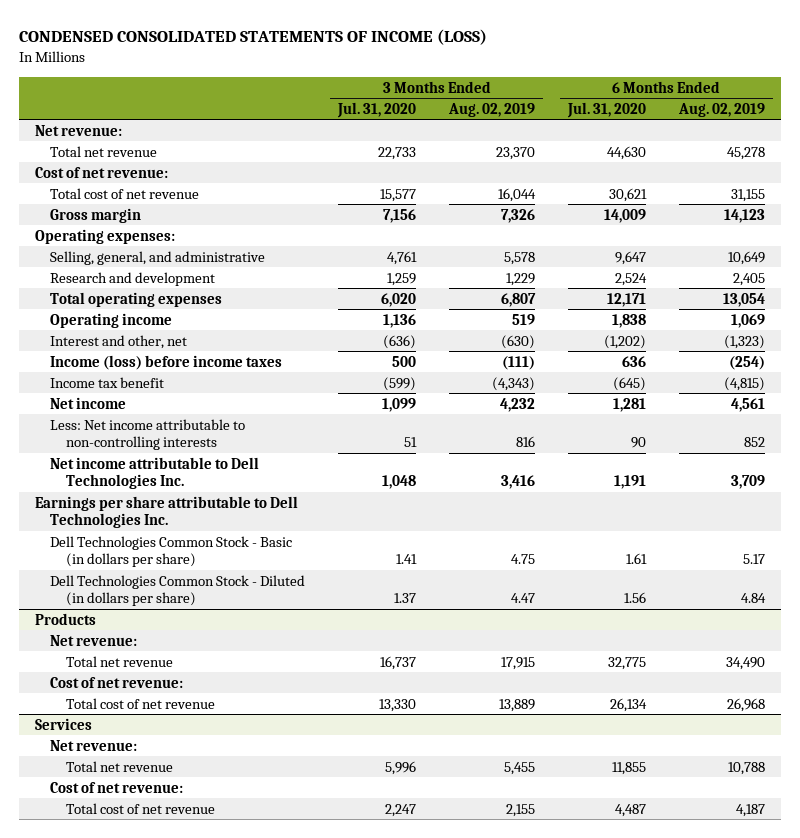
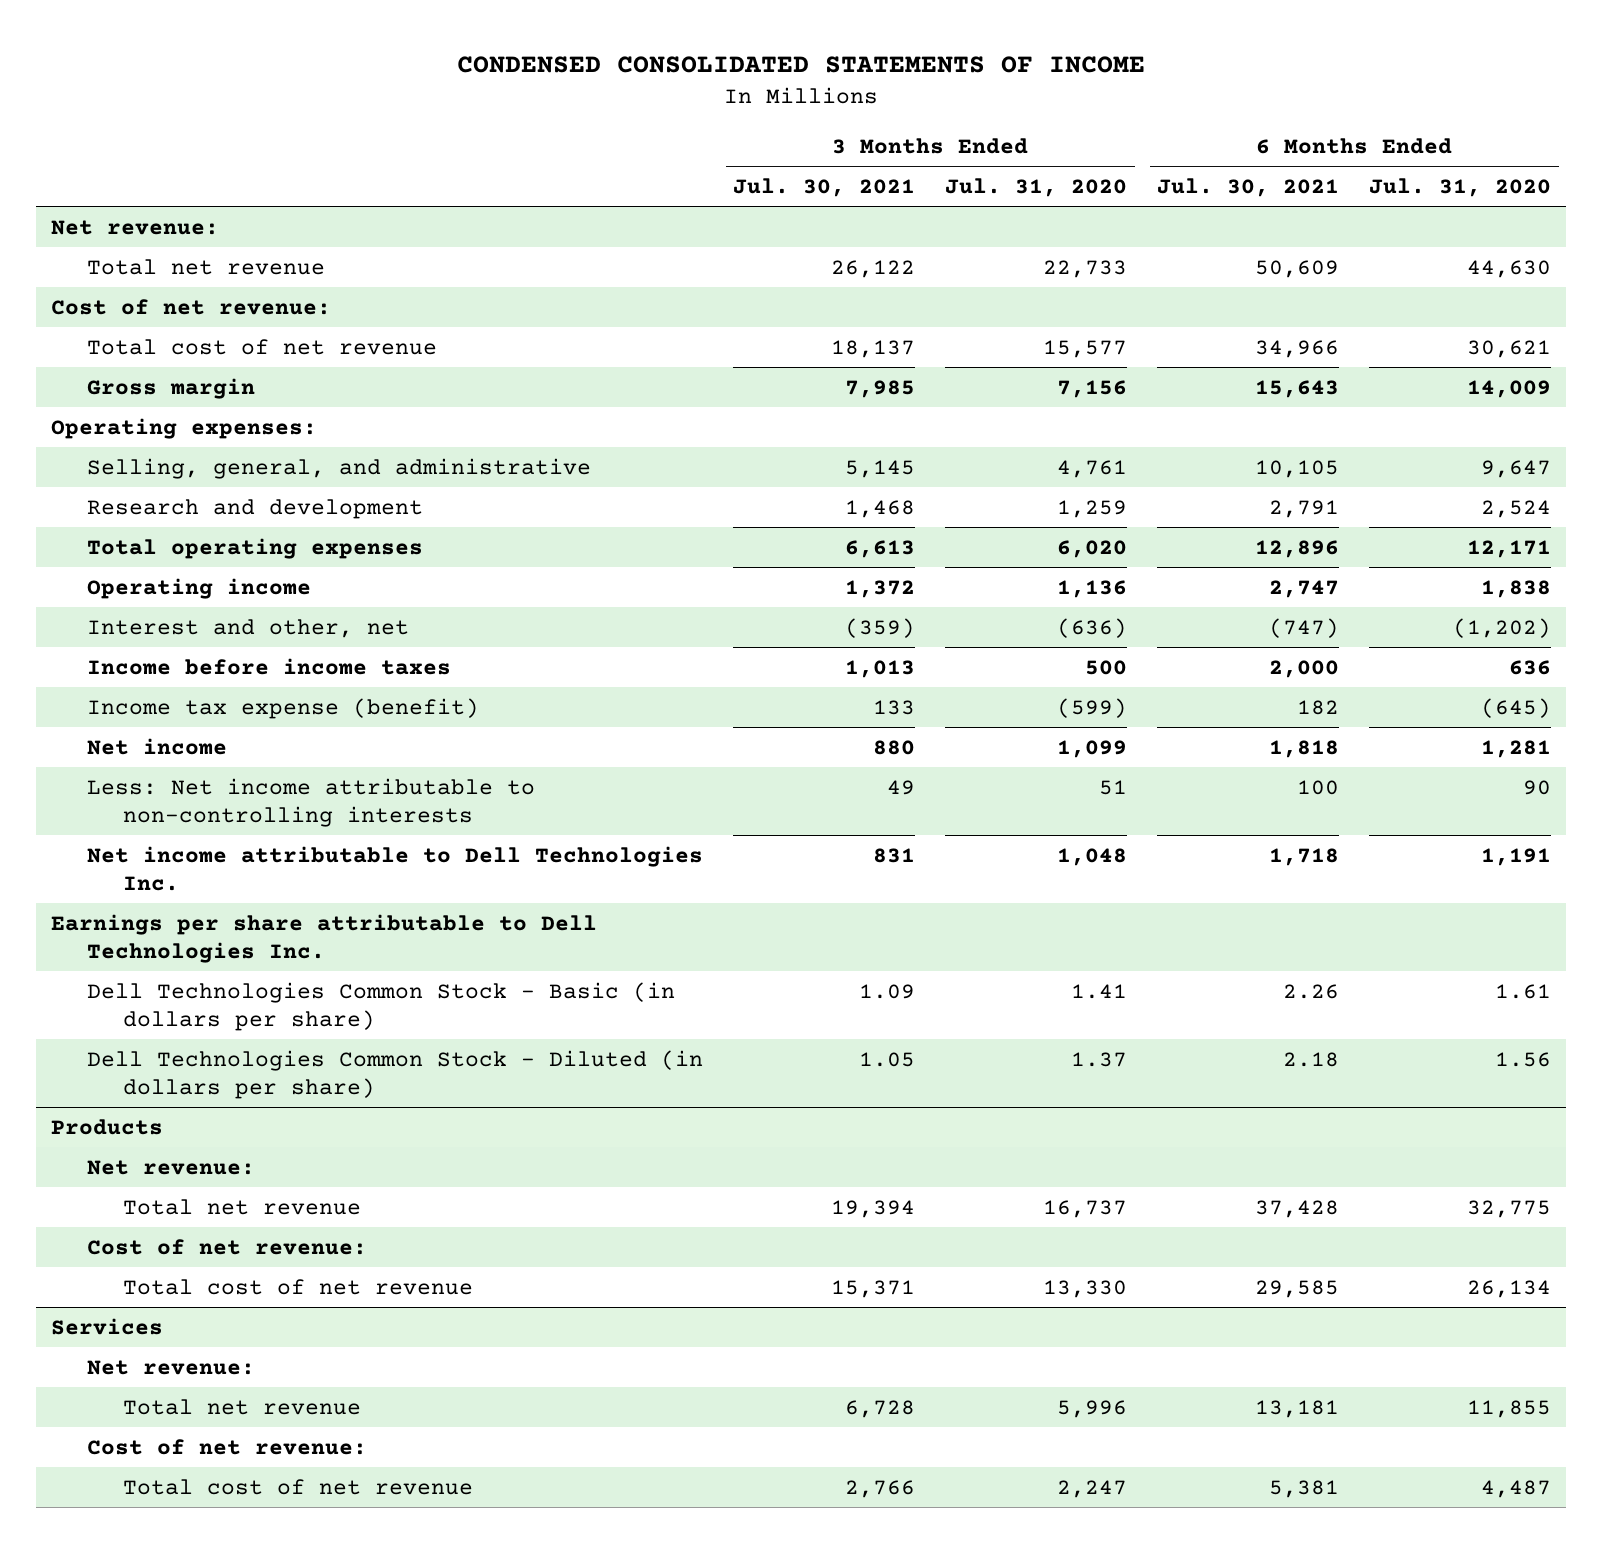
- CONDENSED CONSOLIDATED STATEMENTS OF INCOME (LOSS)
+ CONDENSED CONSOLIDATED STATEMENTS OF INCOME
- | 3 Months Ended Jul. 31, 2020 | 3 Months Ended Aug. 02, 2019 | 6 Months Ended Jul. 31, 2020 | 6 Months Ended Aug. 02, 2019
+ | 3 Months Ended Jul. 30, 2021 | 3 Months Ended Jul. 31, 2020 | 6 Months Ended Jul. 30, 2021 | 6 Months Ended Jul. 31, 2020
- Income (loss) before income taxes | 500 | (111) | 636 | (254)
- Income tax benefit | (599) | (4,343) | (645) | (4,815)
+ Income before income taxes | 1,013 | 500 | 2,000 | 636
+ Income tax expense (benefit) | 133 | (599) | 182 | (645)

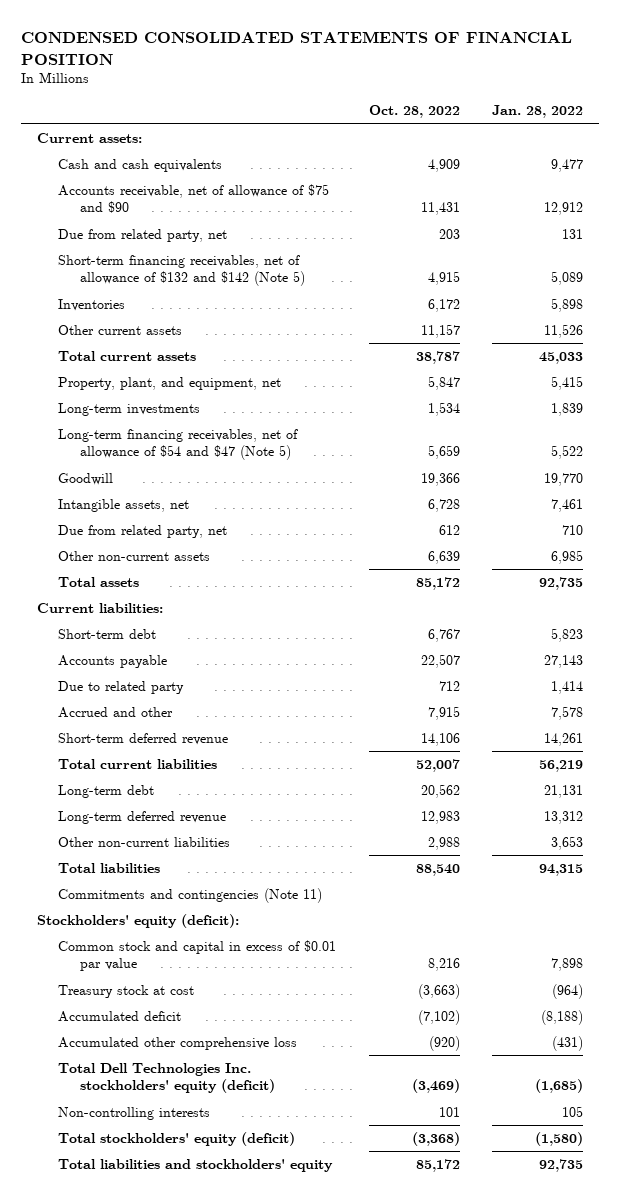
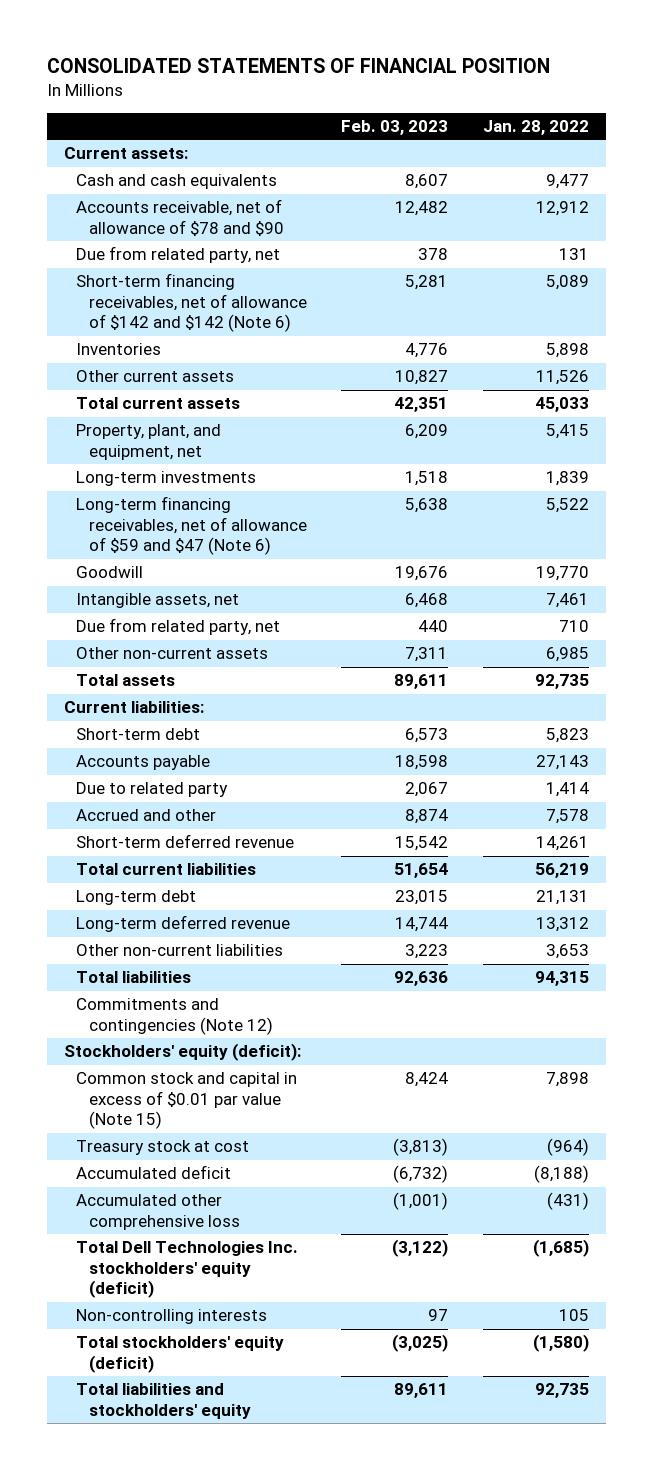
- CONDENSED CONSOLIDATED STATEMENTS OF FINANCIAL POSITION
+ CONSOLIDATED STATEMENTS OF FINANCIAL POSITION
- | Oct. 28, 2022 | Jan. 28, 2022
+ | Feb. 03, 2023 | Jan. 28, 2022
- Accounts receivable, net of allowance of $75 and $90 | 11,431 | 12,912
+ Accounts receivable, net of allowance of $78 and $90 | 12,482 | 12,912
- Short-term financing receivables, net of allowance of $132 and $142 (Note 5) | 4,915 | 5,089
+ Short-term financing receivables, net of allowance of $142 and $142 (Note 6) | 5,281 | 5,089
- Long-term financing receivables, net of allowance of $54 and $47 (Note 5) | 5,659 | 5,522
+ Long-term financing receivables, net of allowance of $59 and $47 (Note 6) | 5,638 | 5,522
- Commitments and contingencies (Note 11)
+ Commitments and contingencies (Note 12)
- Common stock and capital in excess of $0.01 par value | 8,216 | 7,898
+ Common stock and capital in excess of $0.01 par value (Note 15) | 8,424 | 7,898

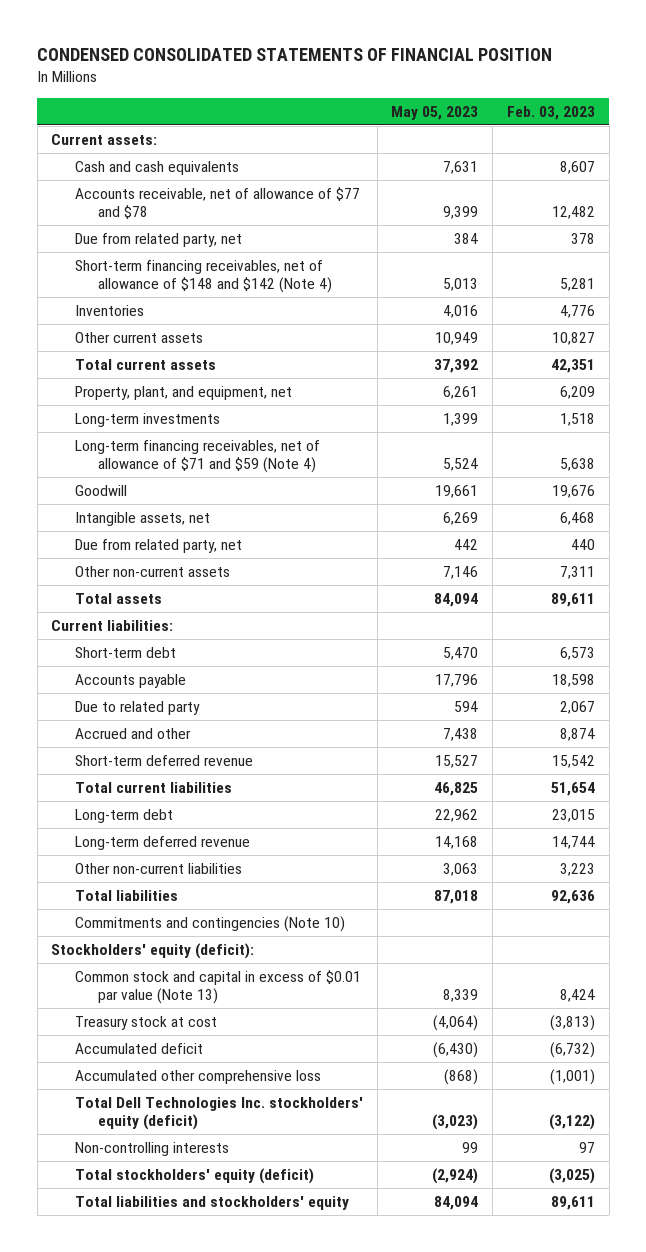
- CONSOLIDATED STATEMENTS OF FINANCIAL POSITION
+ CONDENSED CONSOLIDATED STATEMENTS OF FINANCIAL POSITION
- | Feb. 03, 2023 | Jan. 28, 2022
+ | May 05, 2023 | Feb. 03, 2023
- Accounts receivable, net of allowance of $78 and $90 | 12,482 | 12,912
+ Accounts receivable, net of allowance of $77 and $78 | 9,399 | 12,482
- Short-term financing receivables, net of allowance of $142 and $142 (Note 6) | 5,281 | 5,089
+ Short-term financing receivables, net of allowance of $148 and $142 (Note 4) | 5,013 | 5,281
- Long-term financing receivables, net of allowance of $59 and $47 (Note 6) | 5,638 | 5,522
+ Long-term financing receivables, net of allowance of $71 and $59 (Note 4) | 5,524 | 5,638
- Commitments and contingencies (Note 12)
+ Commitments and contingencies (Note 10)
- Common stock and capital in excess of $0.01 par value (Note 15) | 8,424 | 7,898
+ Common stock and capital in excess of $0.01 par value (Note 13) | 8,339 | 8,424

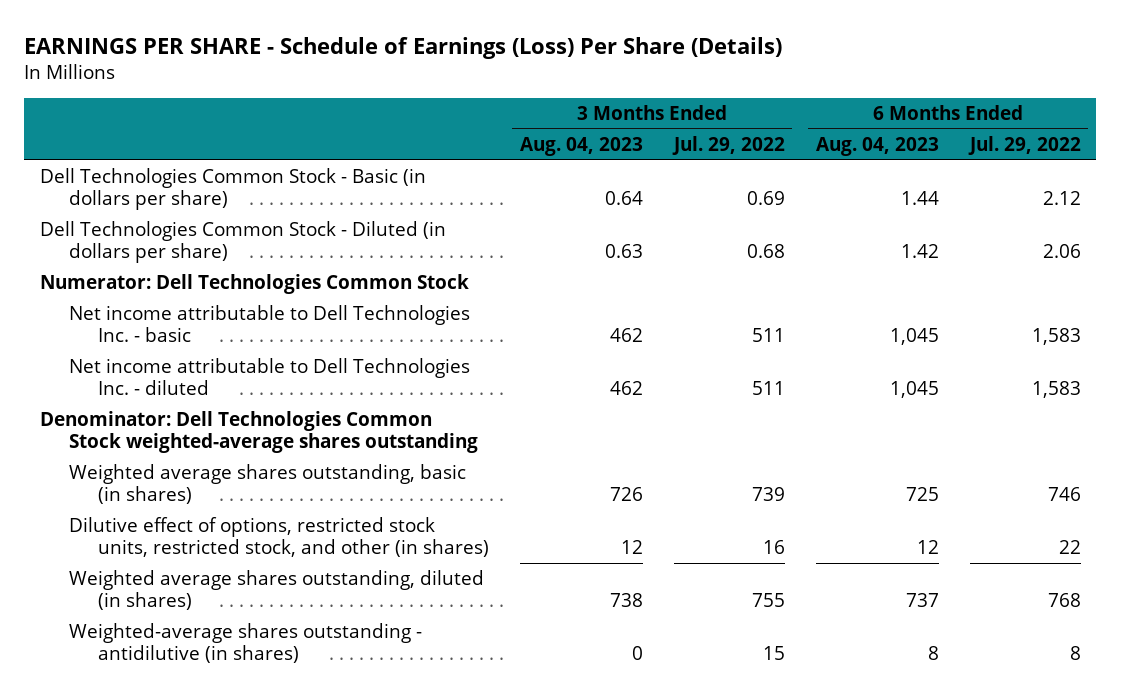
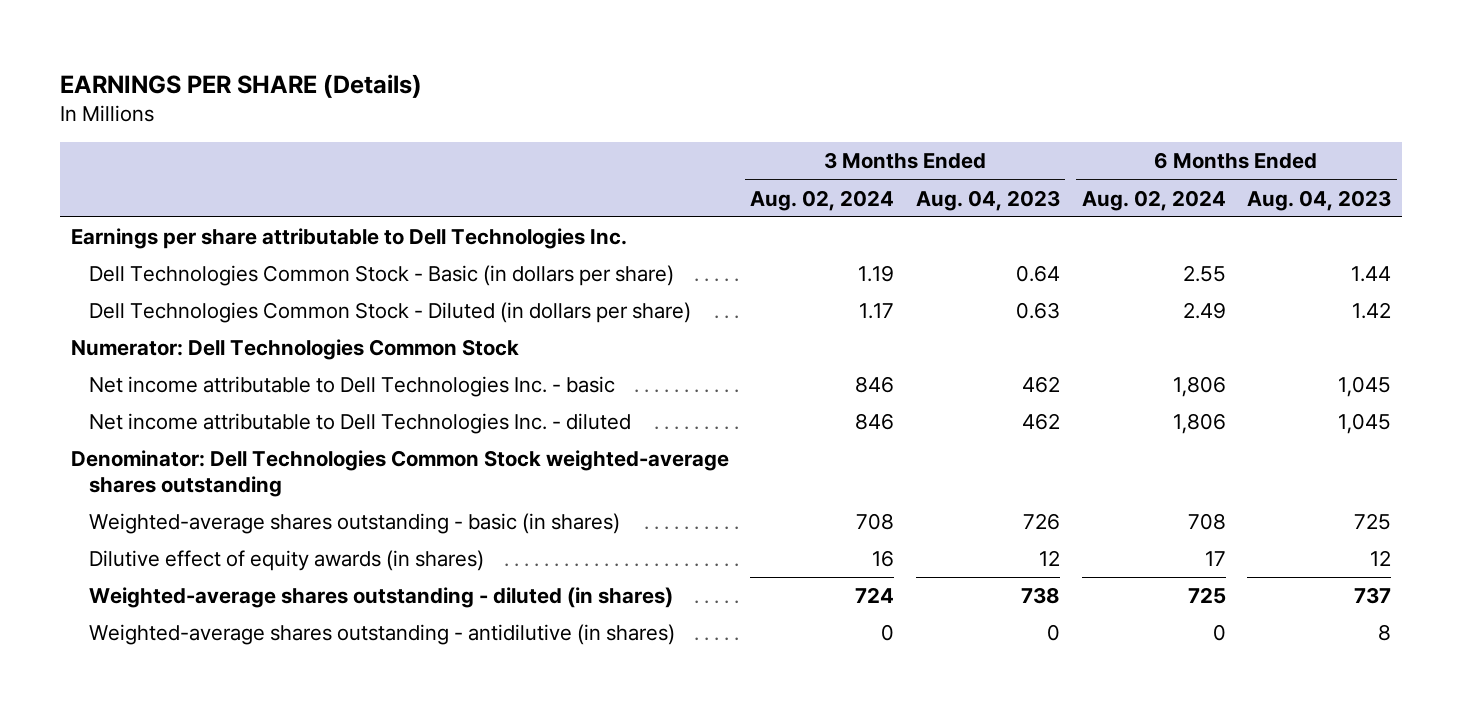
- EARNINGS PER SHARE - Schedule of Earnings (Loss) Per Share (Details)
+ EARNINGS PER SHARE (Details)
- | 3 Months Ended Aug. 04, 2023 | 3 Months Ended Jul. 29, 2022 | 6 Months Ended Aug. 04, 2023 | 6 Months Ended Jul. 29, 2022
+ | 3 Months Ended Aug. 02, 2024 | 3 Months Ended Aug. 04, 2023 | 6 Months Ended Aug. 02, 2024 | 6 Months Ended Aug. 04, 2023
+ Earnings per share attributable to Dell Technologies Inc.
- Weighted average shares outstanding, basic (in shares) | 726 | 739 | 725 | 746
- Dilutive effect of options, restricted stock units, restricted stock, and other (in shares) | 12 | 16 | 12 | 22
- Weighted average shares outstanding, diluted (in shares) | 738 | 755 | 737 | 768
+ Weighted-average shares outstanding - basic (in shares) | 708 | 726 | 708 | 725
+ Dilutive effect of equity awards (in shares) | 16 | 12 | 17 | 12
+ Weighted-average shares outstanding - diluted (in shares) | 724 | 738 | 725 | 737

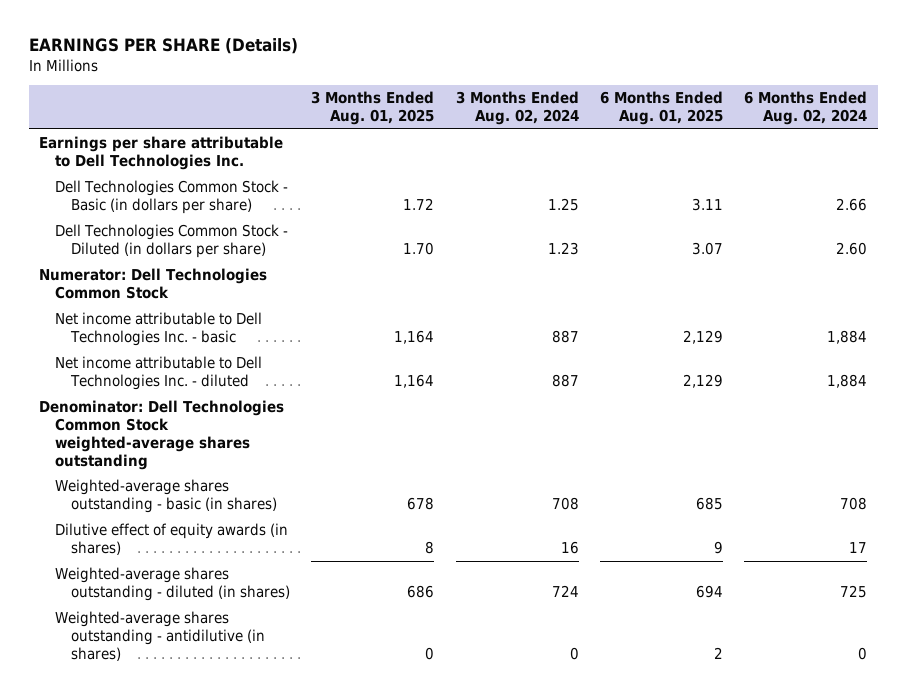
- | 3 Months Ended Aug. 02, 2024 | 3 Months Ended Aug. 04, 2023 | 6 Months Ended Aug. 02, 2024 | 6 Months Ended Aug. 04, 2023
+ | 3 Months Ended Aug. 01, 2025 | 3 Months Ended Aug. 02, 2024 | 6 Months Ended Aug. 01, 2025 | 6 Months Ended Aug. 02, 2024
- Dell Technologies Common Stock - Basic (in dollars per share) | 1.19 | 0.64 | 2.55 | 1.44
- Dell Technologies Common Stock - Diluted (in dollars per share) | 1.17 | 0.63 | 2.49 | 1.42
+ Dell Technologies Common Stock - Basic (in dollars per share) | 1.72 | 1.25 | 3.11 | 2.66
+ Dell Technologies Common Stock - Diluted (in dollars per share) | 1.70 | 1.23 | 3.07 | 2.60
- Net income attributable to Dell Technologies Inc. - basic | 846 | 462 | 1,806 | 1,045
- Net income attributable to Dell Technologies Inc. - diluted | 846 | 462 | 1,806 | 1,045
+ Net income attributable to Dell Technologies Inc. - basic | 1,164 | 887 | 2,129 | 1,884
+ Net income attributable to Dell Technologies Inc. - diluted | 1,164 | 887 | 2,129 | 1,884

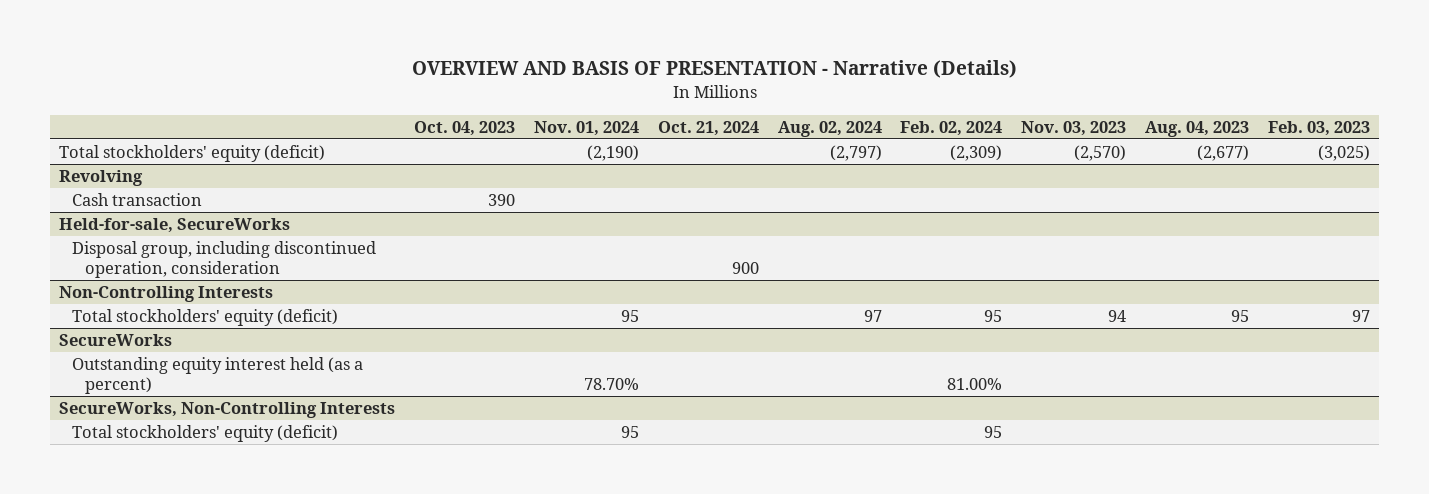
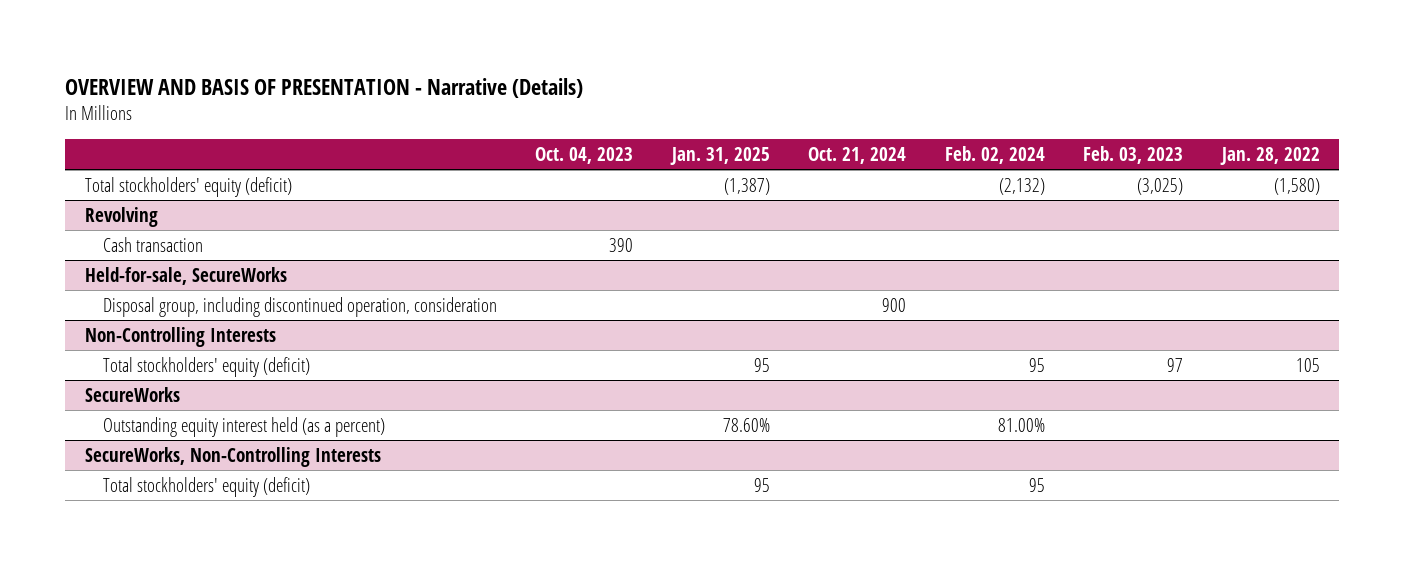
- | Oct. 04, 2023 | Nov. 01, 2024 | Oct. 21, 2024 | Aug. 02, 2024 | Feb. 02, 2024 | Nov. 03, 2023 | Aug. 04, 2023 | Feb. 03, 2023
+ | Oct. 04, 2023 | Jan. 31, 2025 | Oct. 21, 2024 | Feb. 02, 2024 | Feb. 03, 2023 | Jan. 28, 2022
- Total stockholders' equity (deficit) | | (2,190) | | (2,797) | (2,309) | (2,570) | (2,677) | (3,025)
+ Total stockholders' equity (deficit) | | (1,387) | | (2,132) | (3,025) | (1,580)

